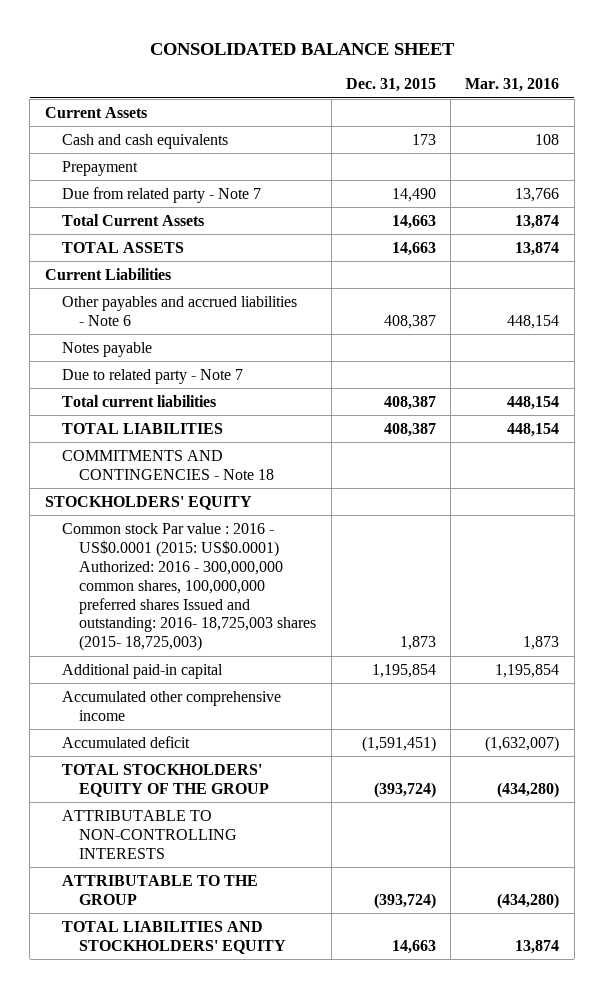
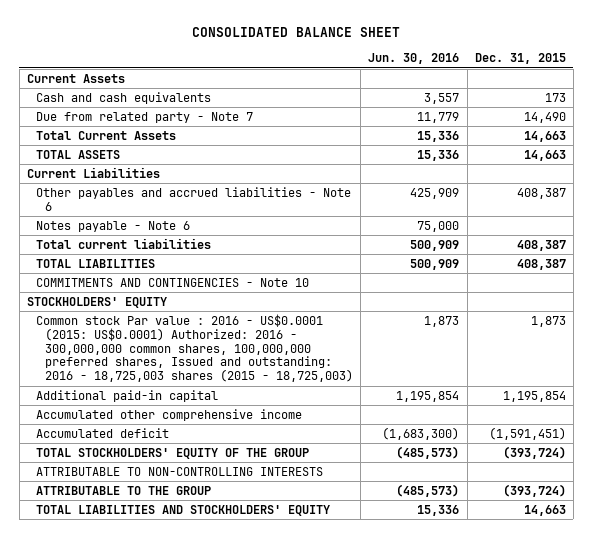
- | Dec. 31, 2015 | Mar. 31, 2016
+ | Jun. 30, 2016 | Dec. 31, 2015
- Prepayment
- Notes payable
- Due to related party - Note 7
+ Notes payable - Note 6 | 75,000 |
- COMMITMENTS AND CONTINGENCIES - Note 18
+ COMMITMENTS AND CONTINGENCIES - Note 10
- Common stock Par value : 2016 - US$0.0001 (2015: US$0.0001) Authorized: 2016 - 300,000,000 common shares, 100,000,000 preferred shares Issued and outstanding: 2016- 18,725,003 shares (2015- 18,725,003) | 1,873 | 1,873
+ Common stock Par value : 2016 - US$0.0001 (2015: US$0.0001) Authorized: 2016 - 300,000,000 common shares, 100,000,000 preferred shares, Issued and outstanding: 2016 - 18,725,003 shares (2015 - 18,725,003) | 1,873 | 1,873

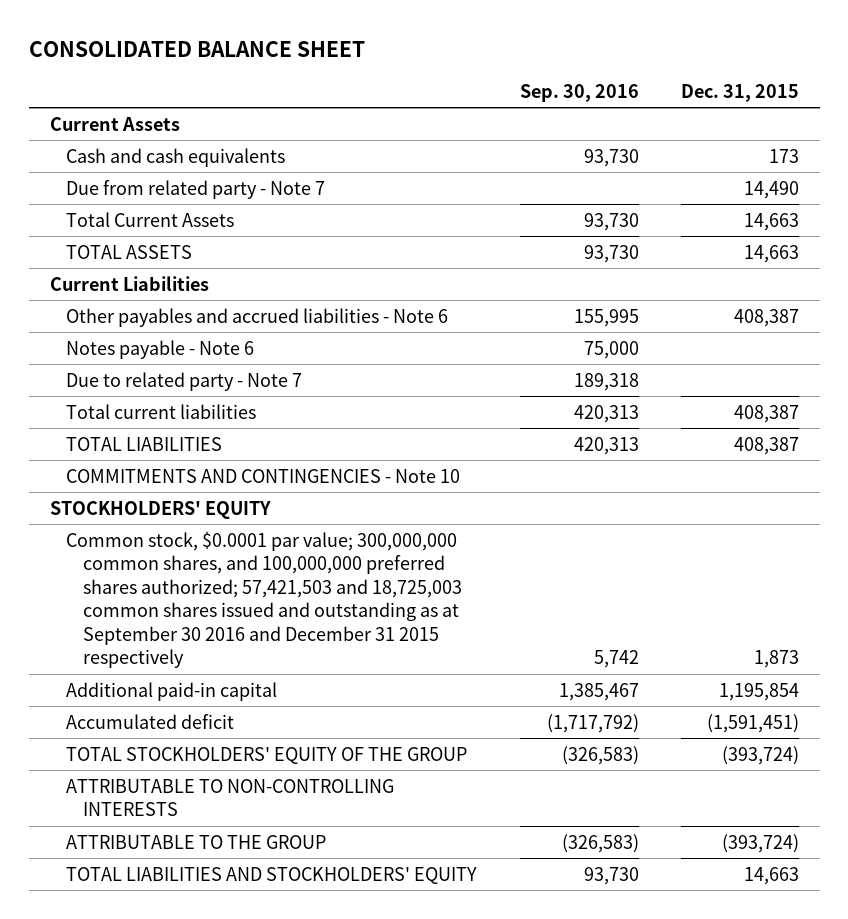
- | Jun. 30, 2016 | Dec. 31, 2015
+ | Sep. 30, 2016 | Dec. 31, 2015
+ Due to related party - Note 7 | 189,318 |
- Common stock Par value : 2016 - US$0.0001 (2015: US$0.0001) Authorized: 2016 - 300,000,000 common shares, 100,000,000 preferred shares, Issued and outstanding: 2016 - 18,725,003 shares (2015 - 18,725,003) | 1,873 | 1,873
+ Common stock, $0.0001 par value; 300,000,000 common shares, and 100,000,000 preferred shares authorized; 57,421,503 and 18,725,003 common shares issued and outstanding as at September 30 2016 and December 31 2015 respectively | 5,742 | 1,873
- Accumulated other comprehensive income

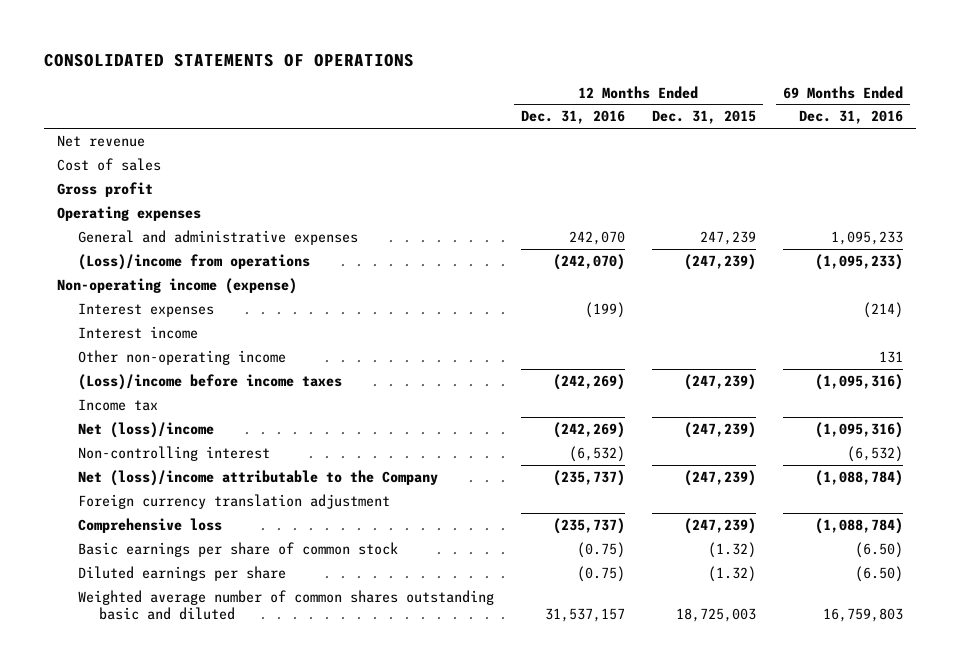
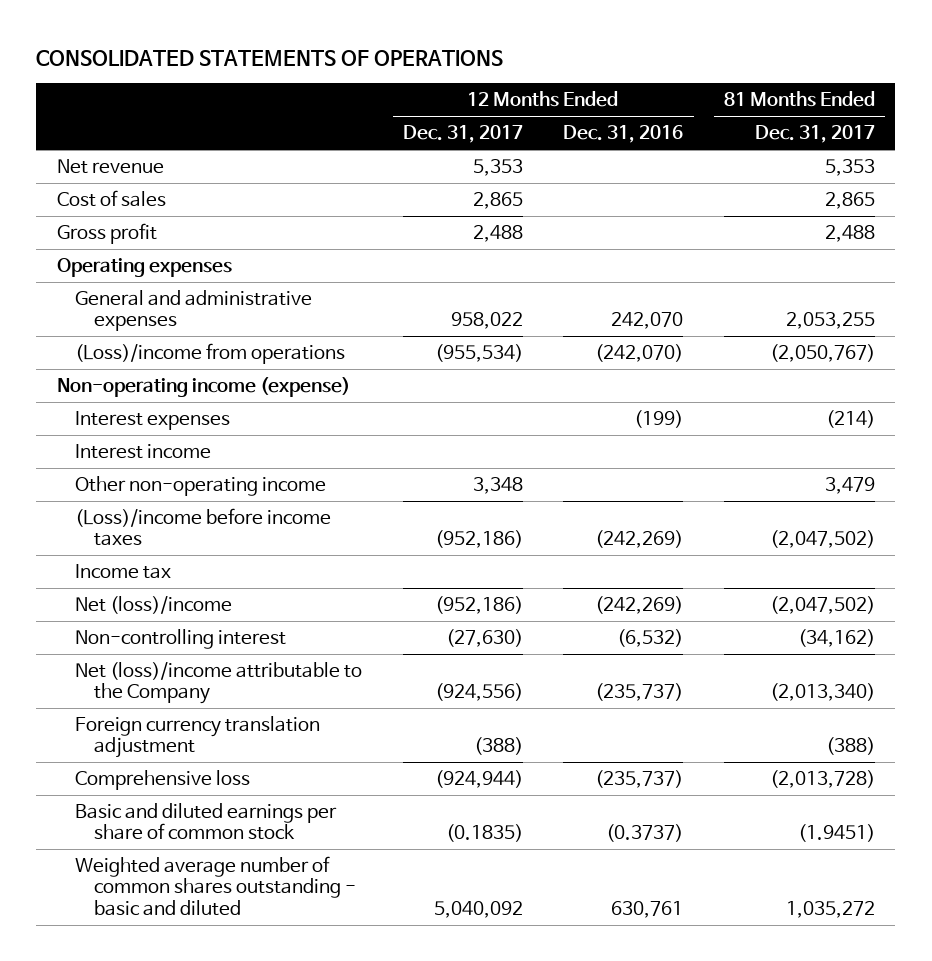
- | 12 Months Ended Dec. 31, 2016 | 12 Months Ended Dec. 31, 2015 | 69 Months Ended Dec. 31, 2016
+ | 12 Months Ended Dec. 31, 2017 | 12 Months Ended Dec. 31, 2016 | 81 Months Ended Dec. 31, 2017
- Basic earnings per share of common stock | (0.75) | (1.32) | (6.50)
- Diluted earnings per share | (0.75) | (1.32) | (6.50)
- Weighted average number of common shares outstanding basic and diluted | 31,537,157 | 18,725,003 | 16,759,803
+ Basic and diluted earnings per share of common stock | (0.1835) | (0.3737) | (1.9451)
+ Weighted average number of common shares outstanding - basic and diluted | 5,040,092 | 630,761 | 1,035,272

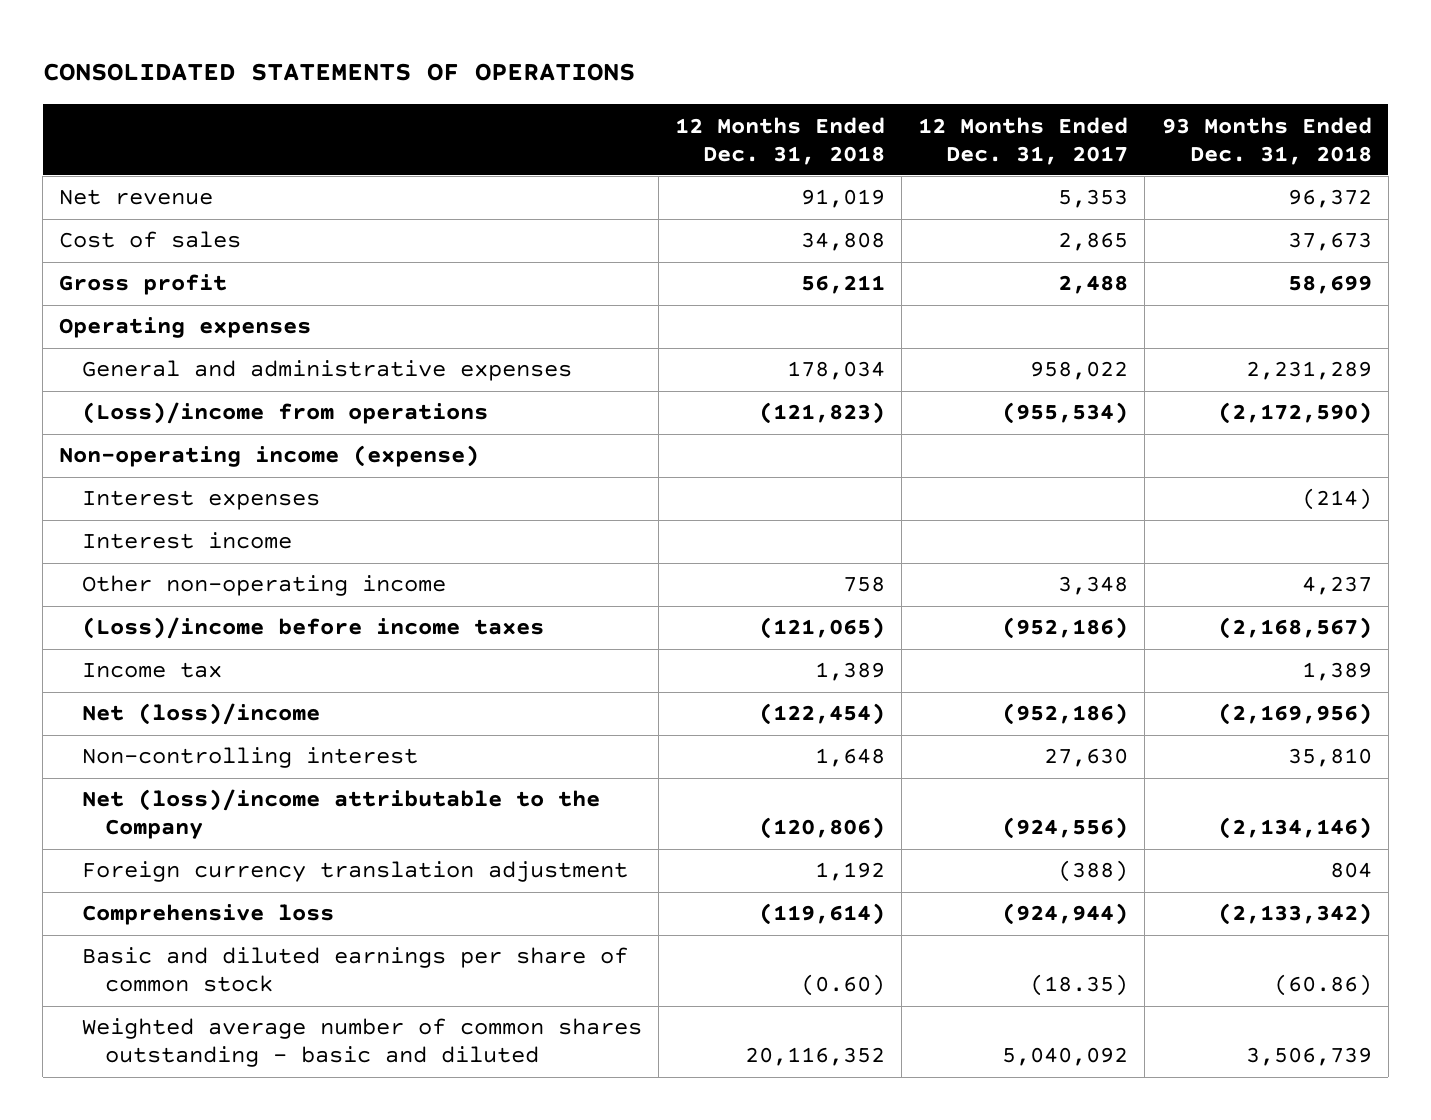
- | 12 Months Ended Dec. 31, 2017 | 12 Months Ended Dec. 31, 2016 | 81 Months Ended Dec. 31, 2017
+ | 12 Months Ended Dec. 31, 2018 | 12 Months Ended Dec. 31, 2017 | 93 Months Ended Dec. 31, 2018
- Non-controlling interest | (27,630) | (6,532) | (34,162)
+ Non-controlling interest | 1,648 | 27,630 | 35,810
- Basic and diluted earnings per share of common stock | (0.1835) | (0.3737) | (1.9451)
+ Basic and diluted earnings per share of common stock | (0.60) | (18.35) | (60.86)

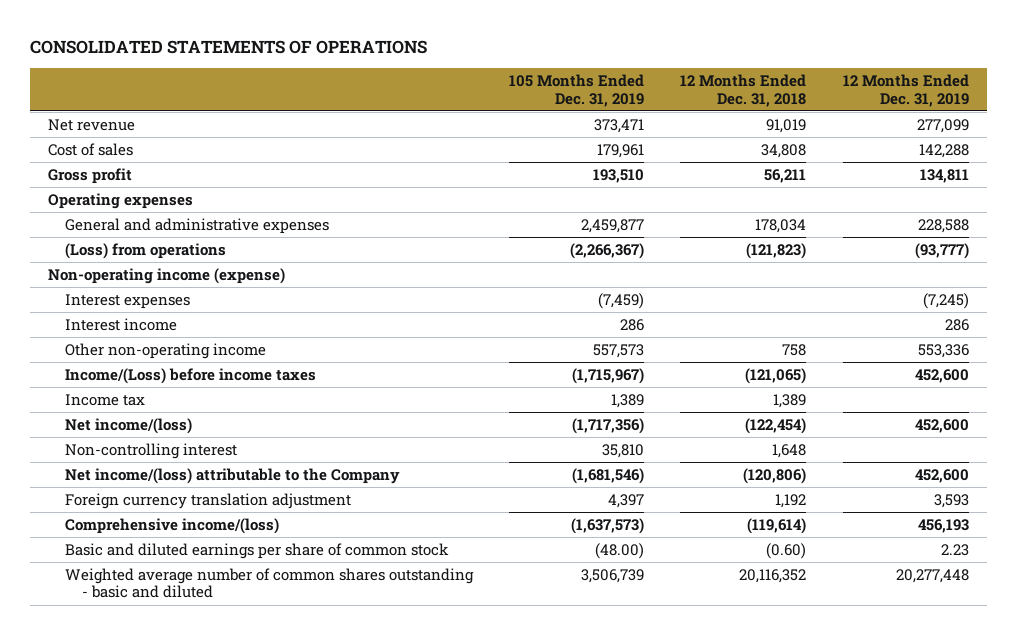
- | 12 Months Ended Dec. 31, 2018 | 12 Months Ended Dec. 31, 2017 | 93 Months Ended Dec. 31, 2018
+ | 105 Months Ended Dec. 31, 2019 | 12 Months Ended Dec. 31, 2018 | 12 Months Ended Dec. 31, 2019
- (Loss)/income from operations | (121,823) | (955,534) | (2,172,590)
+ (Loss) from operations | (2,266,367) | (121,823) | (93,777)
- (Loss)/income before income taxes | (121,065) | (952,186) | (2,168,567)
+ Income/(Loss) before income taxes | (1,715,967) | (121,065) | 452,600
- Net (loss)/income | (122,454) | (952,186) | (2,169,956)
+ Net income/(loss) | (1,717,356) | (122,454) | 452,600
- Net (loss)/income attributable to the Company | (120,806) | (924,556) | (2,134,146)
+ Net income/(loss) attributable to the Company | (1,681,546) | (120,806) | 452,600
- Comprehensive loss | (119,614) | (924,944) | (2,133,342)
+ Comprehensive income/(loss) | (1,637,573) | (119,614) | 456,193

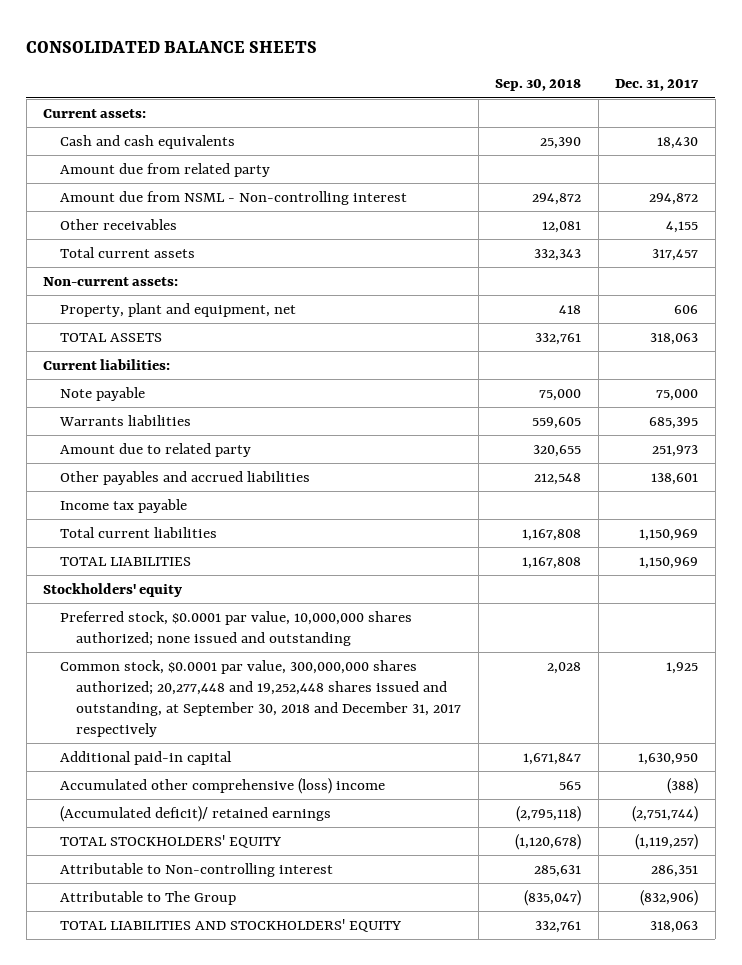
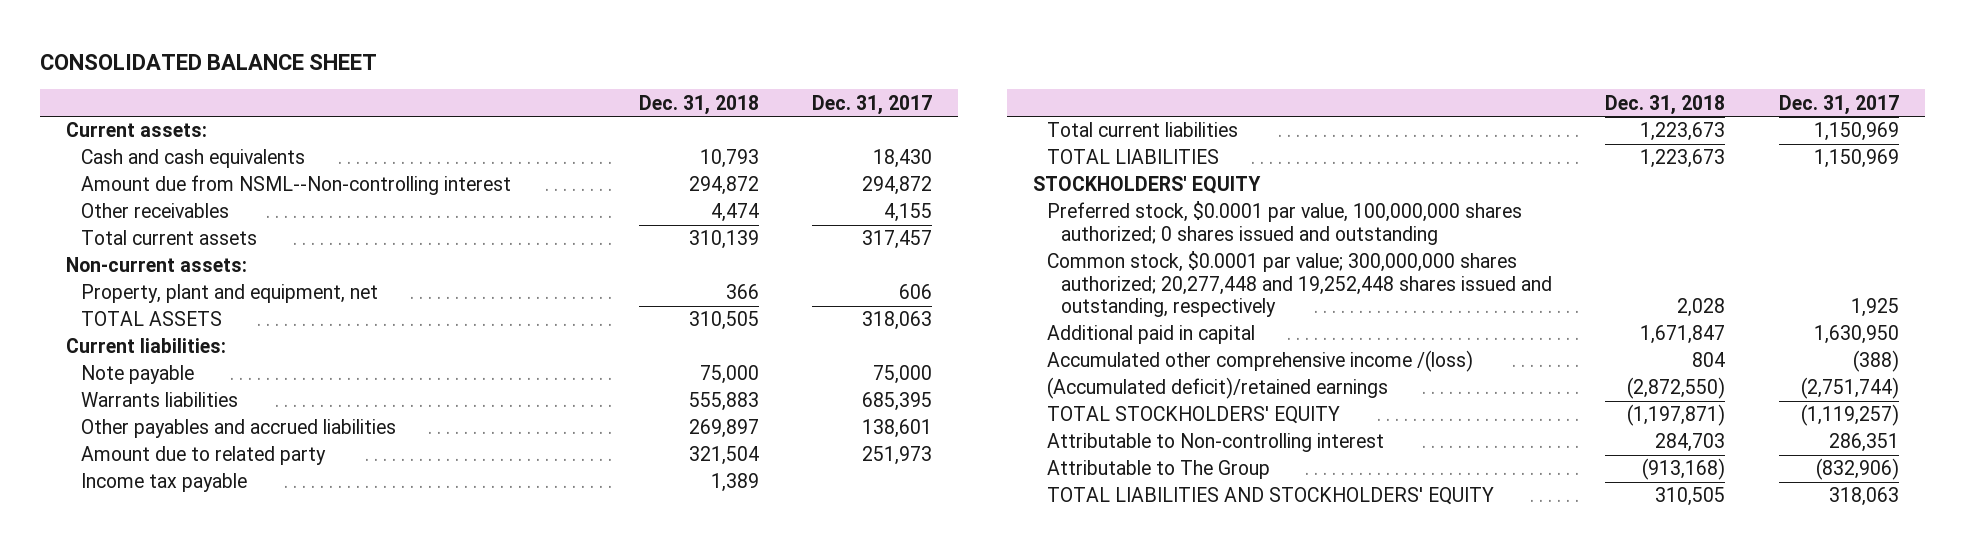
- CONSOLIDATED BALANCE SHEETS
+ CONSOLIDATED BALANCE SHEET
- | Sep. 30, 2018 | Dec. 31, 2017
+ | Dec. 31, 2018 | Dec. 31, 2017
- Amount due from related party
- Amount due from NSML - Non-controlling interest | 294,872 | 294,872
+ Amount due from NSML--Non-controlling interest | 294,872 | 294,872
moved down: Amount due to related party | 321,504 | 251,973
- Stockholders' equity
- Preferred stock, $0.0001 par value, 10,000,000 shares authorized; none issued and outstanding
- Common stock, $0.0001 par value, 300,000,000 shares authorized; 20,277,448 and 19,252,448 shares issued and outstanding, at September 30, 2018 and December 31, 2017 respectively | 2,028 | 1,925
- Additional paid-in capital | 1,671,847 | 1,630,950
- Accumulated other comprehensive (loss) income | 565 | (388)
- (Accumulated deficit)/ retained earnings | (2,795,118) | (2,751,744)
+ STOCKHOLDERS' EQUITY
+ Preferred stock, $0.0001 par value, 100,000,000 shares authorized; 0 shares issued and outstanding
+ Common stock, $0.0001 par value; 300,000,000 shares authorized; 20,277,448 and 19,252,448 shares issued and outstanding, respectively | 2,028 | 1,925
+ Additional paid in capital | 1,671,847 | 1,630,950
+ Accumulated other comprehensive income /(loss) | 804 | (388)
+ (Accumulated deficit)/retained earnings | (2,872,550) | (2,751,744)

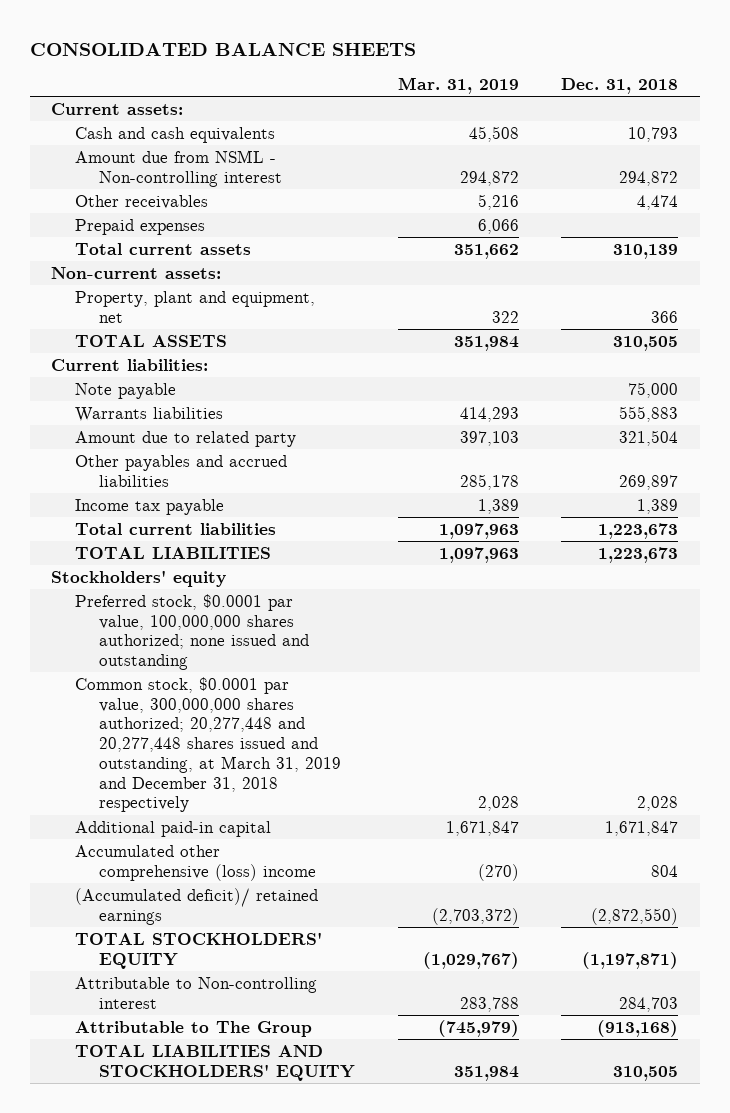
- CONSOLIDATED BALANCE SHEET
+ CONSOLIDATED BALANCE SHEETS
- | Dec. 31, 2018 | Dec. 31, 2017
+ | Mar. 31, 2019 | Dec. 31, 2018
- Amount due from NSML--Non-controlling interest | 294,872 | 294,872
+ Amount due from NSML - Non-controlling interest | 294,872 | 294,872
+ Prepaid expenses | 6,066 |
moved down: Other payables and accrued liabilities | 285,178 | 269,897
- STOCKHOLDERS' EQUITY
- Preferred stock, $0.0001 par value, 100,000,000 shares authorized; 0 shares issued and outstanding
- Common stock, $0.0001 par value; 300,000,000 shares authorized; 20,277,448 and 19,252,448 shares issued and outstanding, respectively | 2,028 | 1,925
- Additional paid in capital | 1,671,847 | 1,630,950
- Accumulated other comprehensive income /(loss) | 804 | (388)
- (Accumulated deficit)/retained earnings | (2,872,550) | (2,751,744)
+ Stockholders' equity
+ Preferred stock, $0.0001 par value, 100,000,000 shares authorized; none issued and outstanding
+ Common stock, $0.0001 par value, 300,000,000 shares authorized; 20,277,448 and 20,277,448 shares issued and outstanding, at March 31, 2019 and December 31, 2018 respectively | 2,028 | 2,028
+ Additional paid-in capital | 1,671,847 | 1,671,847
+ Accumulated other comprehensive (loss) income | (270) | 804
+ (Accumulated deficit)/ retained earnings | (2,703,372) | (2,872,550)

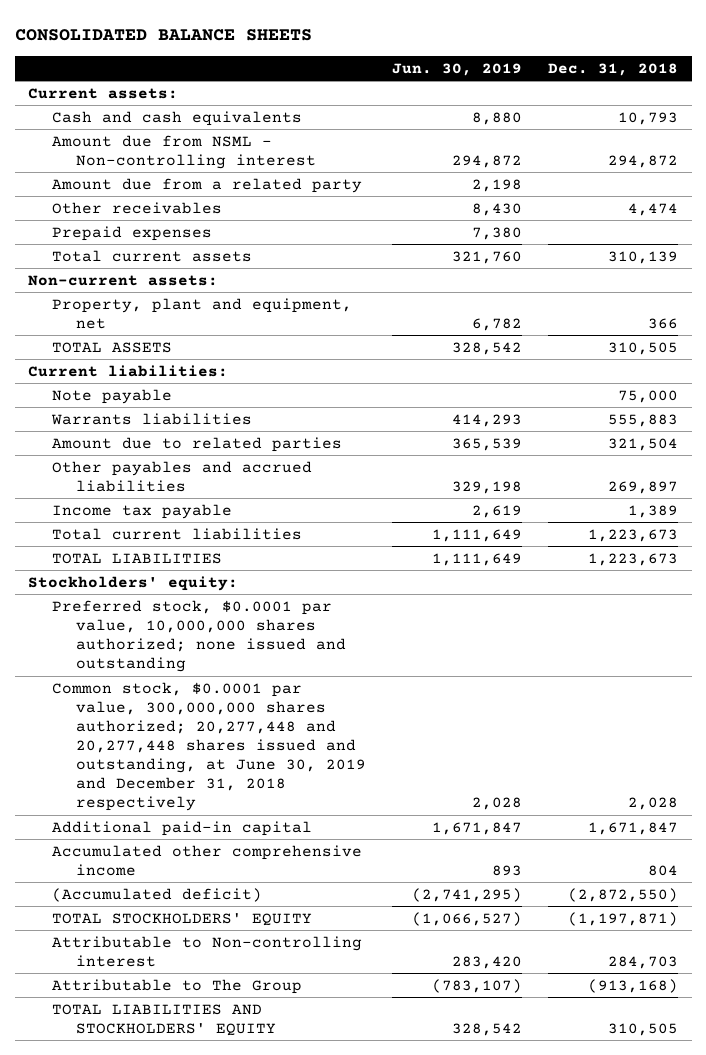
- | Mar. 31, 2019 | Dec. 31, 2018
+ | Jun. 30, 2019 | Dec. 31, 2018
+ Amount due from a related party | 2,198 |
- Amount due to related party | 397,103 | 321,504
+ Amount due to related parties | 365,539 | 321,504
- Stockholders' equity
- Preferred stock, $0.0001 par value, 100,000,000 shares authorized; none issued and outstanding
- Common stock, $0.0001 par value, 300,000,000 shares authorized; 20,277,448 and 20,277,448 shares issued and outstanding, at March 31, 2019 and December 31, 2018 respectively | 2,028 | 2,028
+ Stockholders' equity:
+ Preferred stock, $0.0001 par value, 10,000,000 shares authorized; none issued and outstanding
+ Common stock, $0.0001 par value, 300,000,000 shares authorized; 20,277,448 and 20,277,448 shares issued and outstanding, at June 30, 2019 and December 31, 2018 respectively | 2,028 | 2,028
- Accumulated other comprehensive (loss) income | (270) | 804
- (Accumulated deficit)/ retained earnings | (2,703,372) | (2,872,550)
+ Accumulated other comprehensive income | 893 | 804
+ (Accumulated deficit) | (2,741,295) | (2,872,550)

